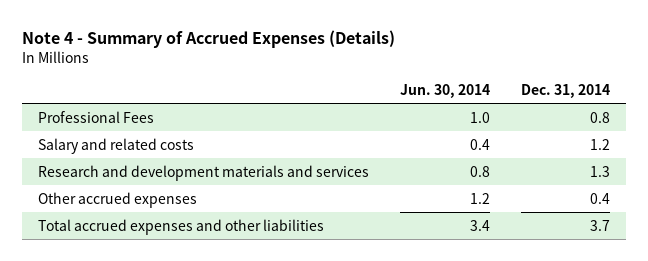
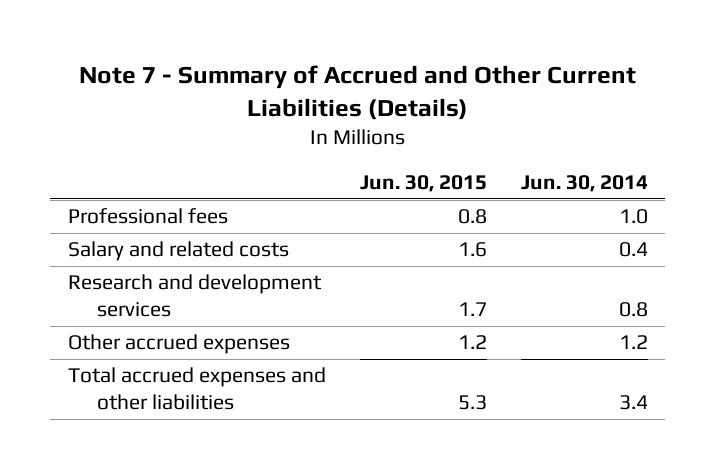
- Note 4 - Summary of Accrued Expenses (Details)
+ Note 7 - Summary of Accrued and Other Current Liabilities (Details)
- | Jun. 30, 2014 | Dec. 31, 2014
+ | Jun. 30, 2015 | Jun. 30, 2014
- Professional Fees | 1.0 | 0.8
+ Professional fees | 0.8 | 1.0
- Research and development materials and services | 0.8 | 1.3
+ Research and development services | 1.7 | 0.8

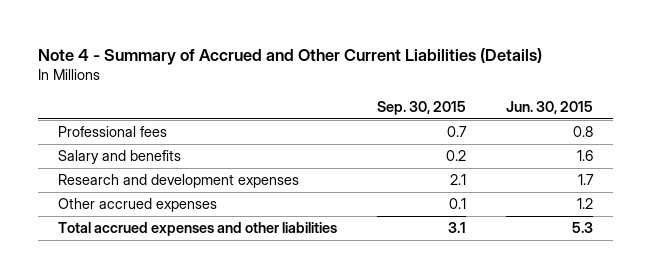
- Note 7 - Summary of Accrued and Other Current Liabilities (Details)
+ Note 4 - Summary of Accrued and Other Current Liabilities (Details)
- | Jun. 30, 2015 | Jun. 30, 2014
+ | Sep. 30, 2015 | Jun. 30, 2015
- Salary and related costs | 1.6 | 0.4
- Research and development services | 1.7 | 0.8
+ Salary and benefits | 0.2 | 1.6
+ Research and development expenses | 2.1 | 1.7

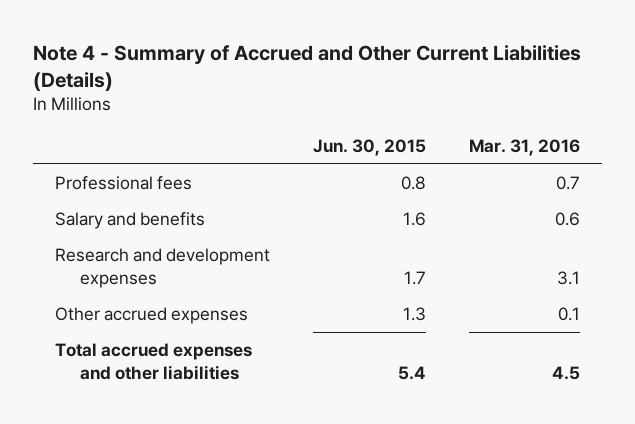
- | Sep. 30, 2015 | Jun. 30, 2015
+ | Jun. 30, 2015 | Mar. 31, 2016
- Other accrued expenses | 0.1 | 1.2
- Total accrued expenses and other liabilities | 3.1 | 5.3
+ Other accrued expenses | 1.3 | 0.1
+ Total accrued expenses and other liabilities | 5.4 | 4.5

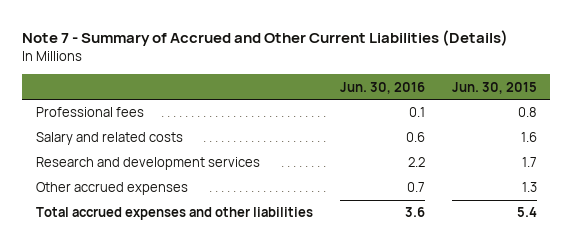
- Note 4 - Summary of Accrued and Other Current Liabilities (Details)
+ Note 7 - Summary of Accrued and Other Current Liabilities (Details)
- | Jun. 30, 2015 | Mar. 31, 2016
+ | Jun. 30, 2016 | Jun. 30, 2015
- Salary and benefits | 1.6 | 0.6
- Research and development expenses | 1.7 | 3.1
+ Salary and related costs | 0.6 | 1.6
+ Research and development services | 2.2 | 1.7

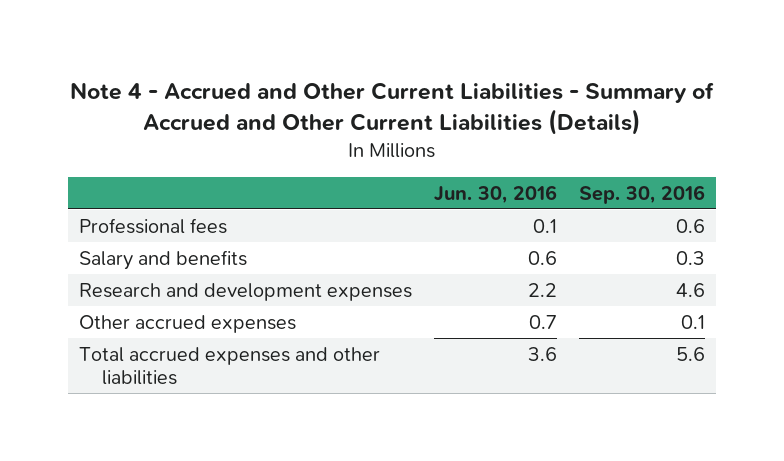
- Note 7 - Summary of Accrued and Other Current Liabilities (Details)
+ Note 4 - Accrued and Other Current Liabilities - Summary of Accrued and Other Current Liabilities (Details)
- | Jun. 30, 2016 | Jun. 30, 2015
+ | Jun. 30, 2016 | Sep. 30, 2016
- Salary and related costs | 0.6 | 1.6
- Research and development services | 2.2 | 1.7
+ Salary and benefits | 0.6 | 0.3
+ Research and development expenses | 2.2 | 4.6

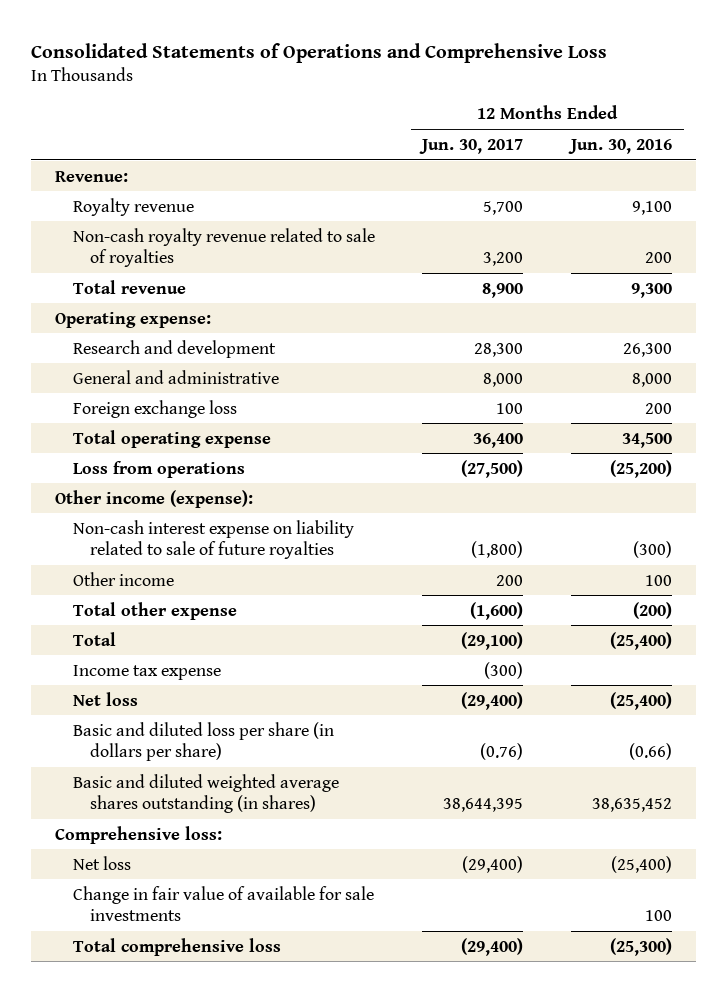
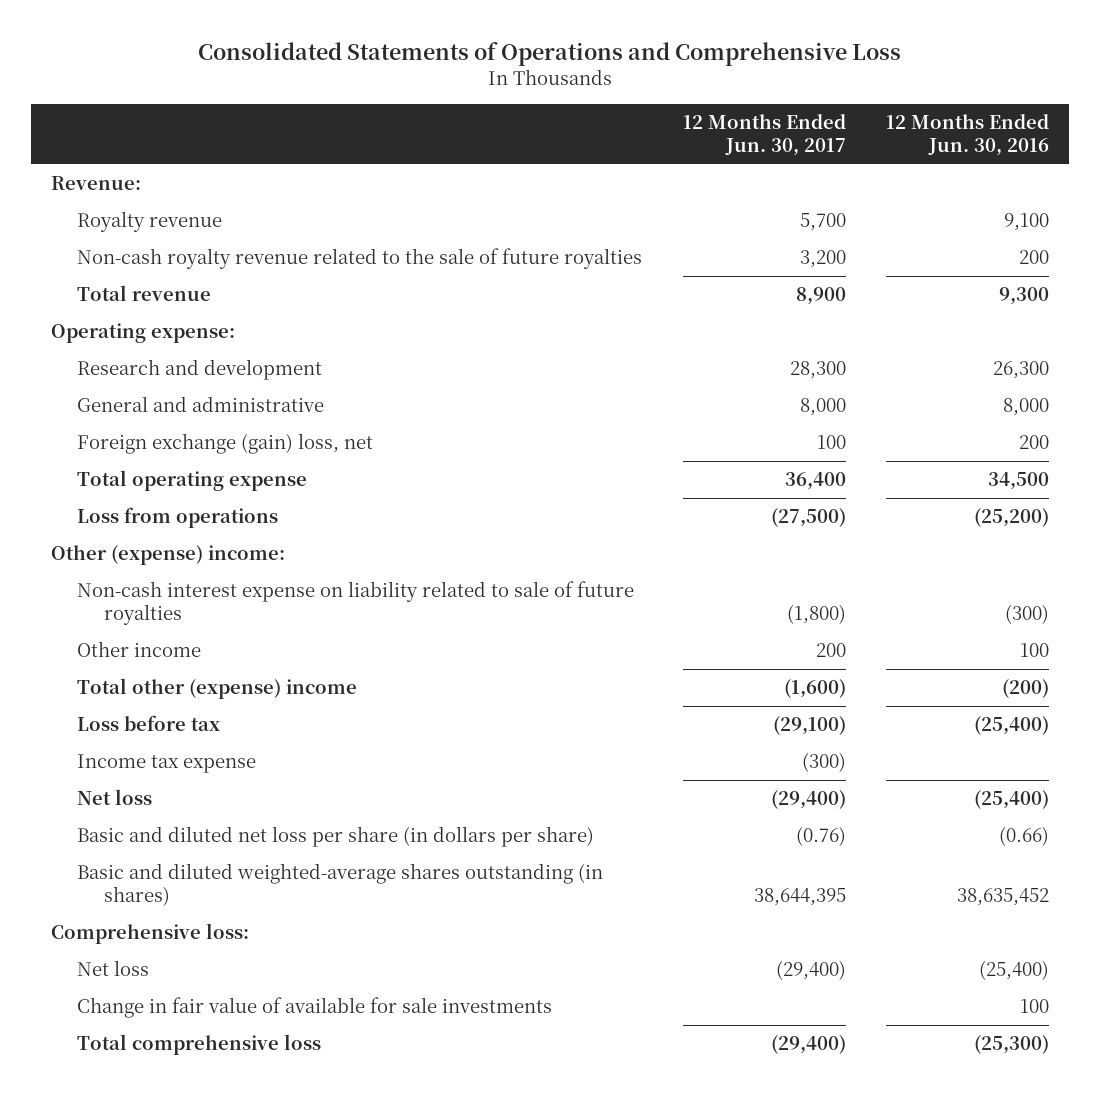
- Non-cash royalty revenue related to sale of royalties | 3,200 | 200
+ Non-cash royalty revenue related to the sale of future royalties | 3,200 | 200
- Foreign exchange loss | 100 | 200
+ Foreign exchange (gain) loss, net | 100 | 200
- Other income (expense):
+ Other (expense) income:
- Total other expense | (1,600) | (200)
- Total | (29,100) | (25,400)
+ Total other (expense) income | (1,600) | (200)
+ Loss before tax | (29,100) | (25,400)
- Basic and diluted loss per share (in dollars per share) | (0.76) | (0.66)
- Basic and diluted weighted average shares outstanding (in shares) | 38,644,395 | 38,635,452
+ Basic and diluted net loss per share (in dollars per share) | (0.76) | (0.66)
+ Basic and diluted weighted-average shares outstanding (in shares) | 38,644,395 | 38,635,452

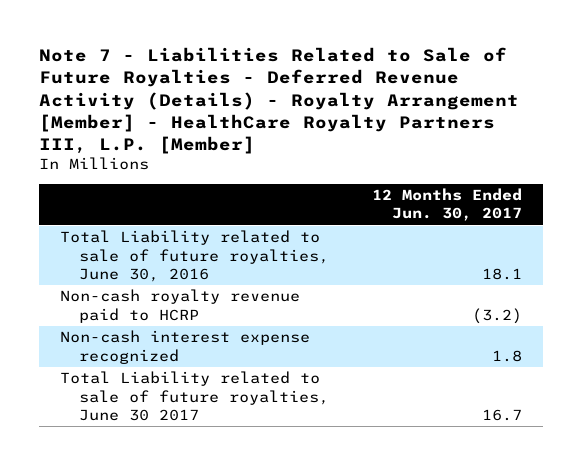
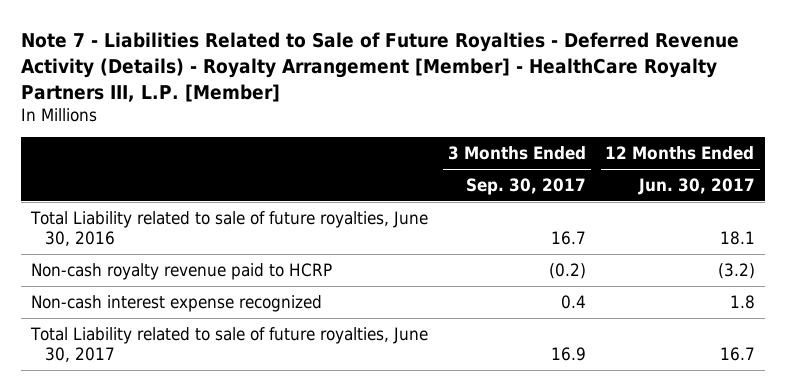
- | 12 Months Ended Jun. 30, 2017
+ | 3 Months Ended Sep. 30, 2017 | 12 Months Ended Jun. 30, 2017
- Total Liability related to sale of future royalties, June 30 2017 | 16.7
+ Total Liability related to sale of future royalties, June 30, 2017 | 16.9 | 16.7

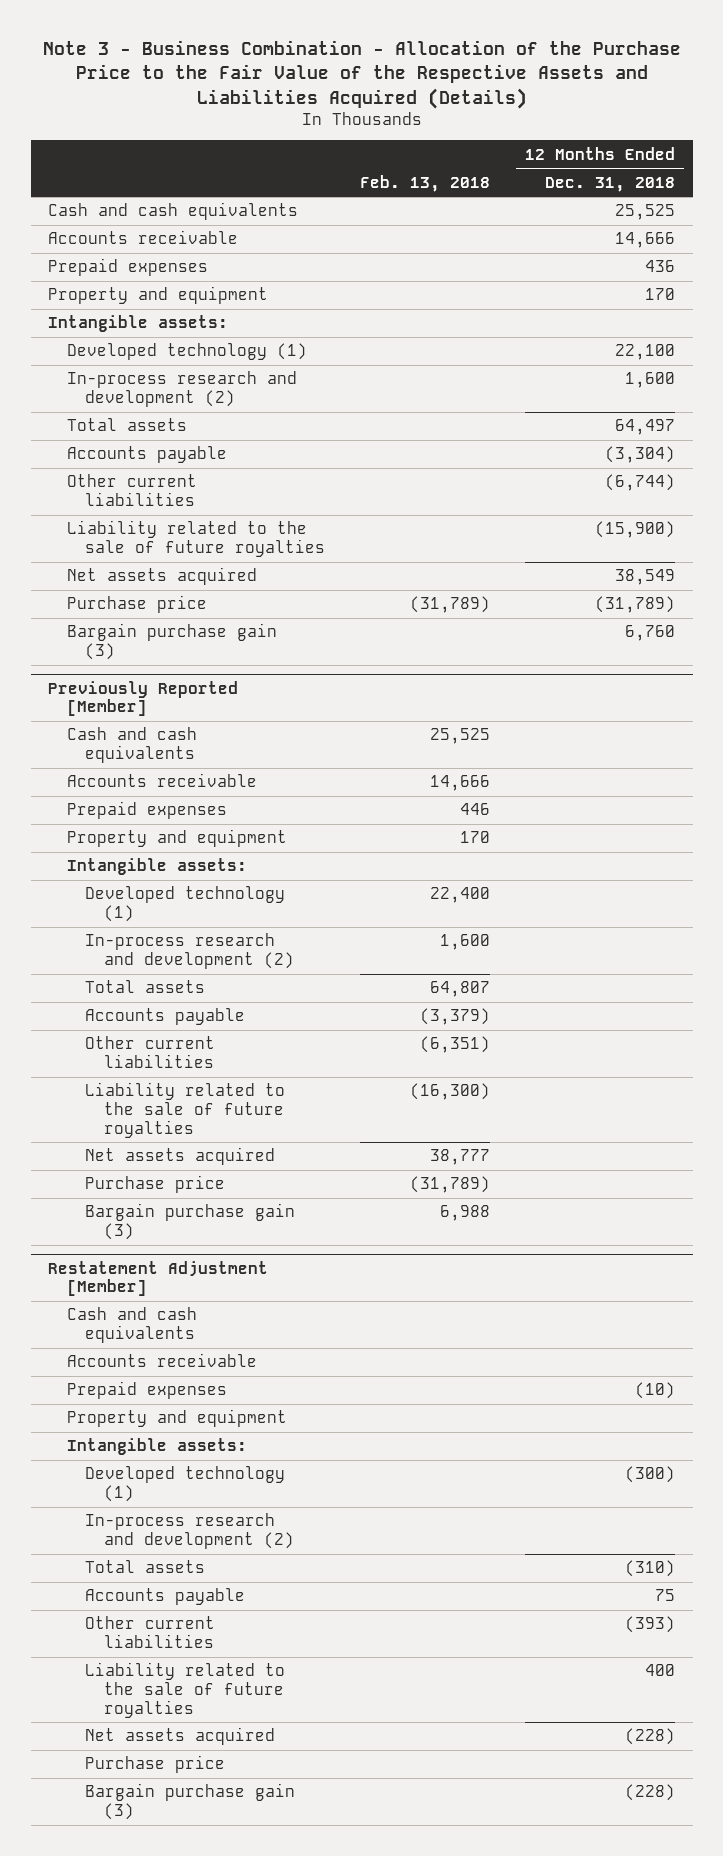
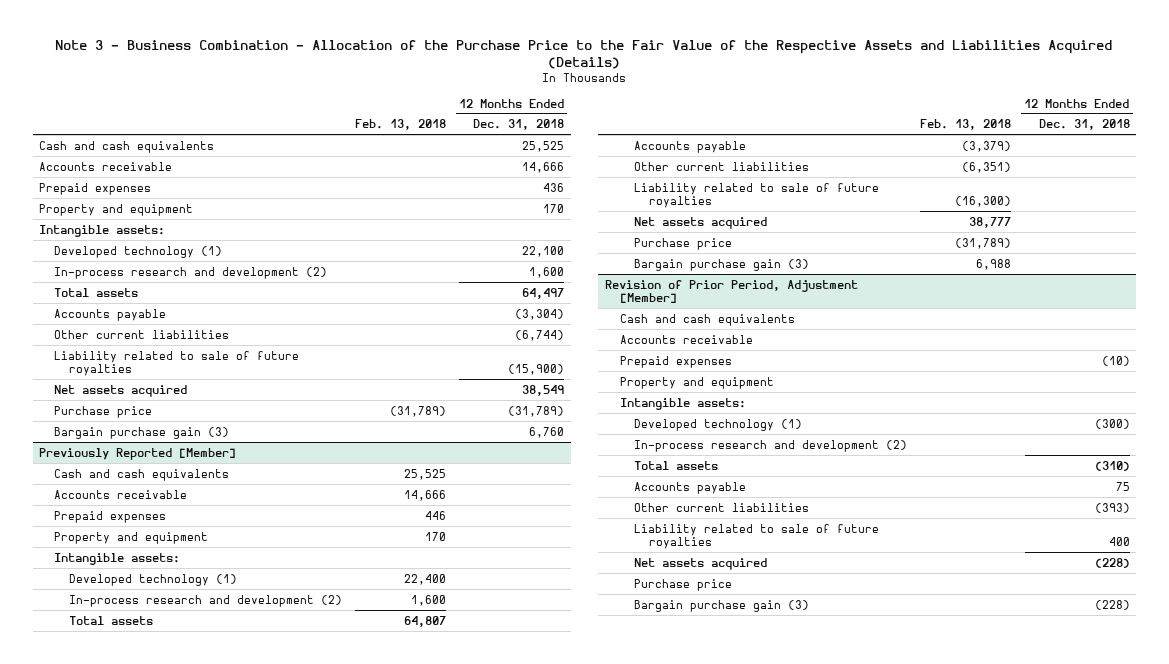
- Liability related to the sale of future royalties | | (15,900)
+ Liability related to sale of future royalties | | (15,900)
@ Previously Reported [Member]
- Liability related to the sale of future royalties | (16,300) |
+ Liability related to sale of future royalties | (16,300) |
- Restatement Adjustment [Member]
+ Revision of Prior Period, Adjustment [Member]
- Liability related to the sale of future royalties | | 400
+ Liability related to sale of future royalties | | 400

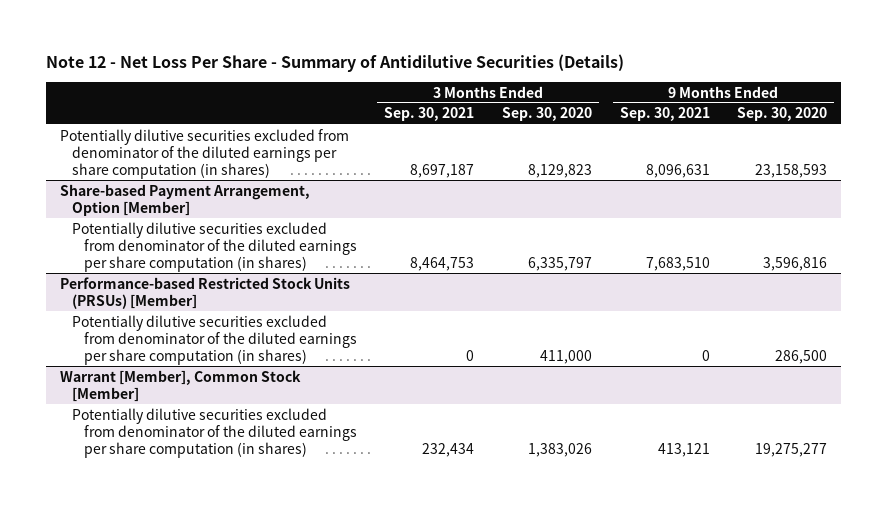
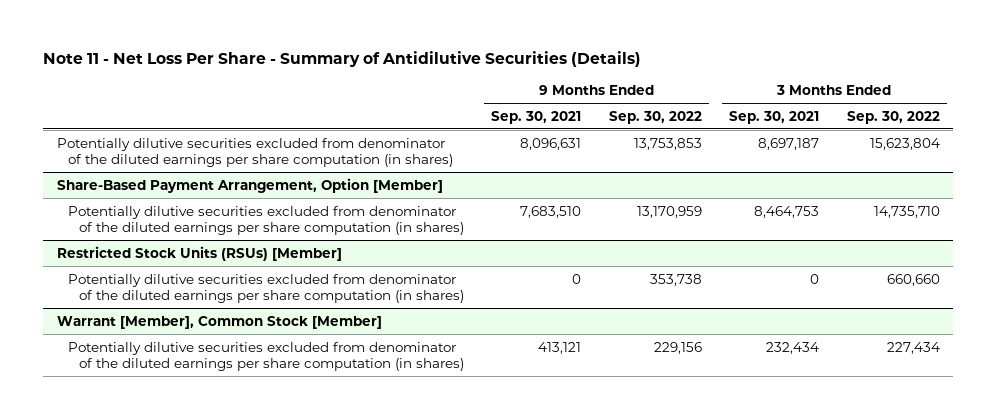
- Note 12 - Net Loss Per Share - Summary of Antidilutive Securities (Details)
+ Note 11 - Net Loss Per Share - Summary of Antidilutive Securities (Details)
- | 3 Months Ended Sep. 30, 2021 | 3 Months Ended Sep. 30, 2020 | 9 Months Ended Sep. 30, 2021 | 9 Months Ended Sep. 30, 2020
+ | 9 Months Ended Sep. 30, 2021 | 9 Months Ended Sep. 30, 2022 | 3 Months Ended Sep. 30, 2021 | 3 Months Ended Sep. 30, 2022
- Share-based Payment Arrangement, Option [Member]
+ Share-Based Payment Arrangement, Option [Member]
- Performance-based Restricted Stock Units (PRSUs) [Member]
+ Restricted Stock Units (RSUs) [Member]

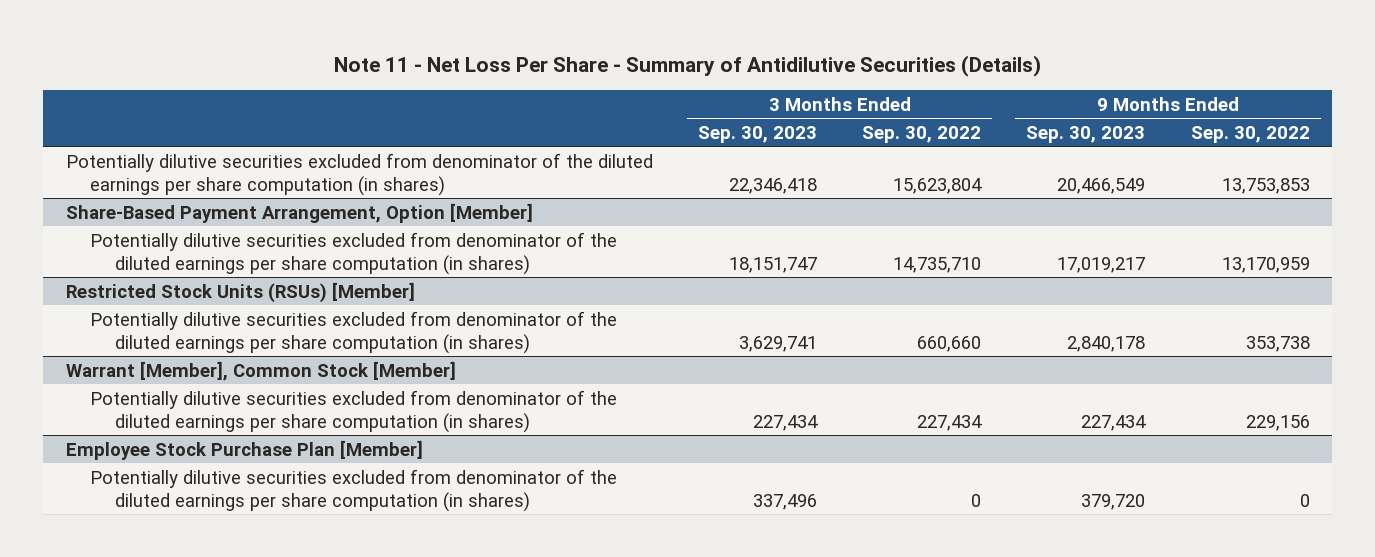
- | 9 Months Ended Sep. 30, 2021 | 9 Months Ended Sep. 30, 2022 | 3 Months Ended Sep. 30, 2021 | 3 Months Ended Sep. 30, 2022
+ | 3 Months Ended Sep. 30, 2023 | 3 Months Ended Sep. 30, 2022 | 9 Months Ended Sep. 30, 2023 | 9 Months Ended Sep. 30, 2022
+ Employee Stock Purchase Plan [Member]
+ Potentially dilutive securities excluded from denominator of the diluted earnings per share computation (in shares) | 337,496 | 0 | 379,720 | 0

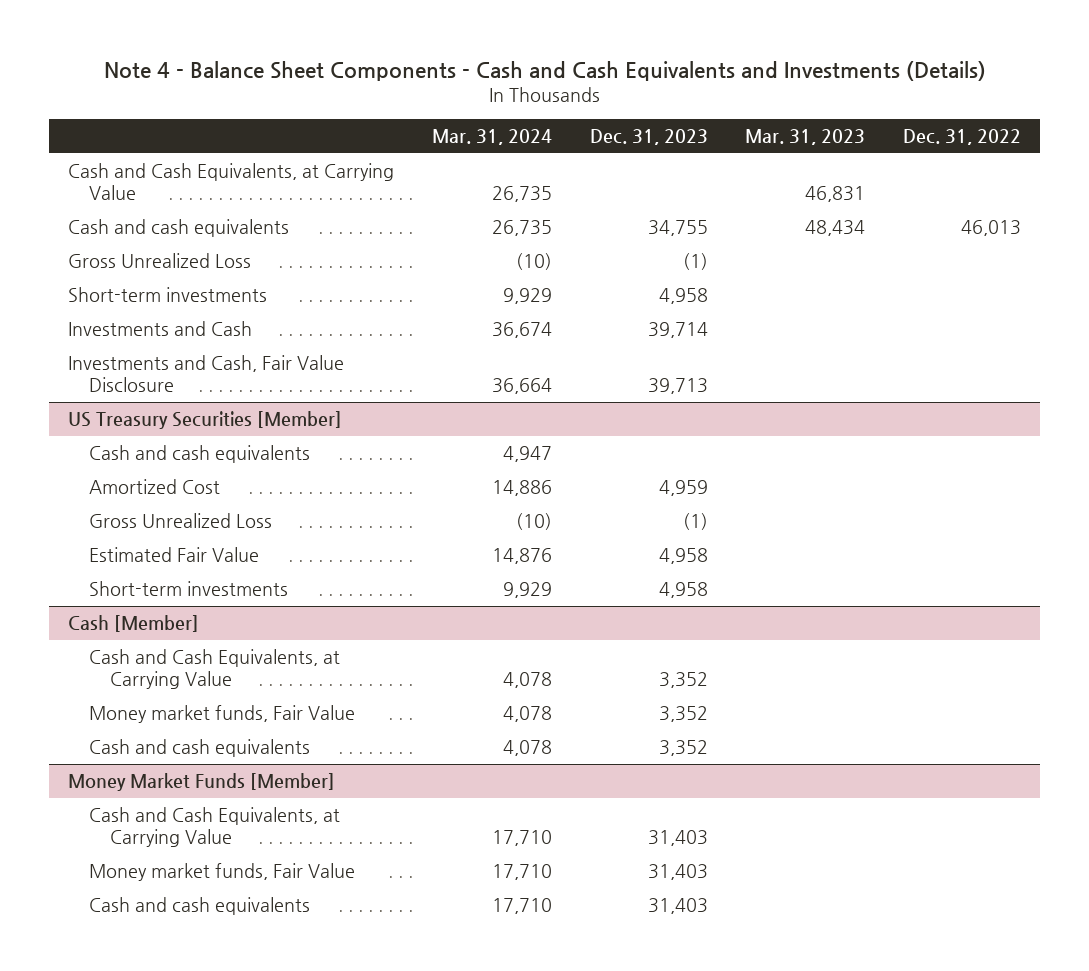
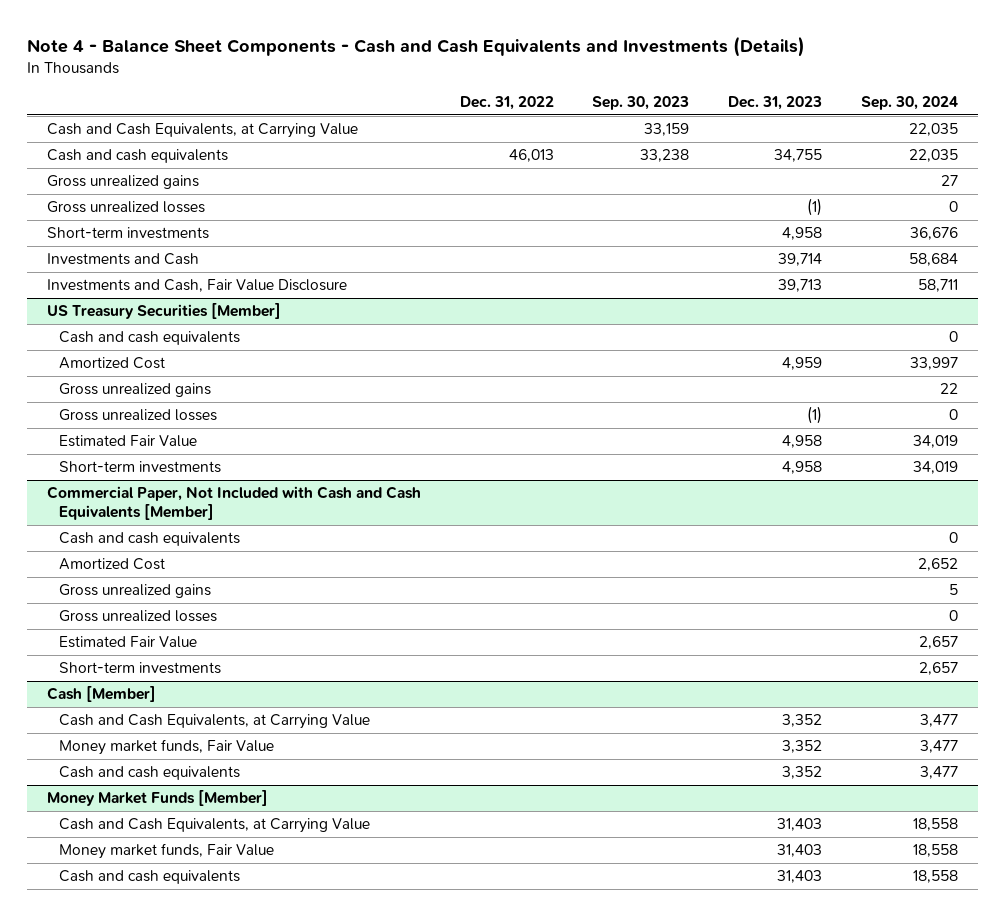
- | Mar. 31, 2024 | Dec. 31, 2023 | Mar. 31, 2023 | Dec. 31, 2022
+ | Dec. 31, 2022 | Sep. 30, 2023 | Dec. 31, 2023 | Sep. 30, 2024
- Gross Unrealized Loss | (10) | (1) | |
+ Gross unrealized gains | | | | 27
+ Gross unrealized losses | | | (1) | 0
@ US Treasury Securities [Member]
- Gross Unrealized Loss | (10) | (1) | |
+ Gross unrealized gains | | | | 22
+ Gross unrealized losses | | | (1) | 0
+ Commercial Paper, Not Included with Cash and Cash Equivalents [Member]
+ Cash and cash equivalents | | | | 0
+ Amortized Cost | | | | 2,652
+ Gross unrealized gains | | | | 5
+ Gross unrealized losses | | | | 0
+ Estimated Fair Value | | | | 2,657
+ Short-term investments | | | | 2,657

